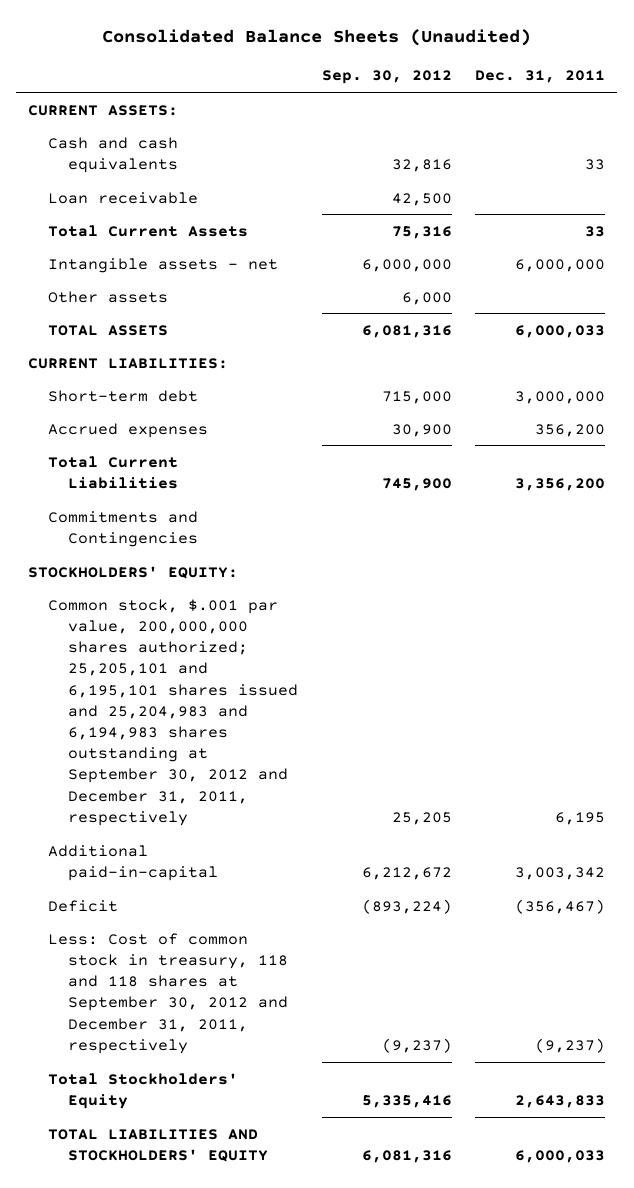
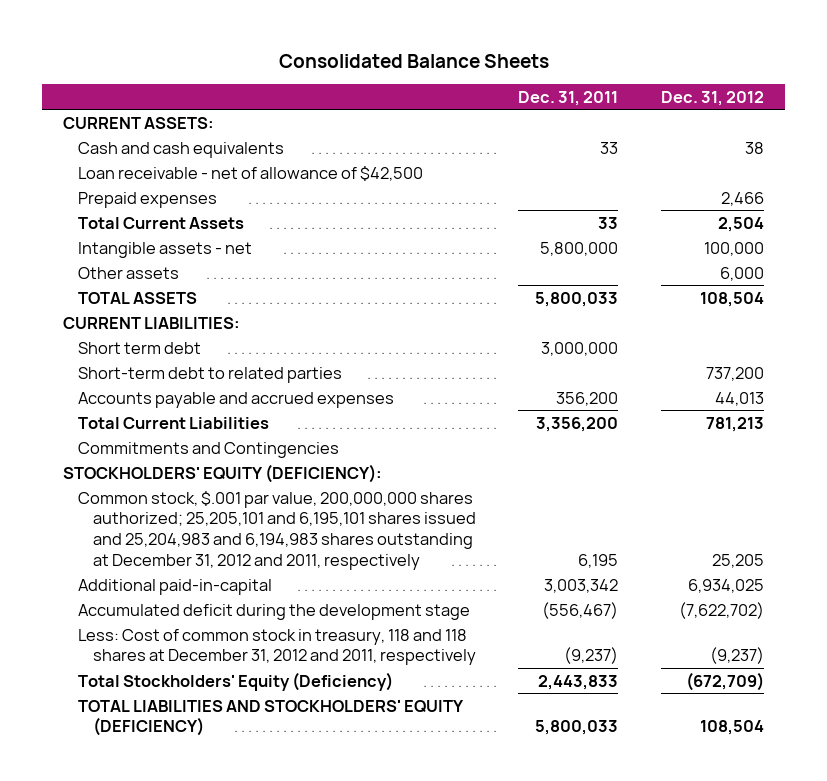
- Consolidated Balance Sheets (Unaudited)
+ Consolidated Balance Sheets
- | Sep. 30, 2012 | Dec. 31, 2011
+ | Dec. 31, 2011 | Dec. 31, 2012
- Loan receivable | 42,500 |
+ Loan receivable - net of allowance of $42,500
+ Prepaid expenses | | 2,466
- Intangible assets - net | 6,000,000 | 6,000,000
+ Intangible assets - net | 5,800,000 | 100,000
- TOTAL ASSETS | 6,081,316 | 6,000,033
+ TOTAL ASSETS | 5,800,033 | 108,504
- Short-term debt | 715,000 | 3,000,000
- Accrued expenses | 30,900 | 356,200
+ Short term debt | 3,000,000 |
+ Short-term debt to related parties | | 737,200
+ Accounts payable and accrued expenses | 356,200 | 44,013
- STOCKHOLDERS' EQUITY:
- Common stock, $.001 par value, 200,000,000 shares authorized; 25,205,101 and 6,195,101 shares issued and 25,204,983 and 6,194,983 shares outstanding at September 30, 2012 and December 31, 2011, respectively | 25,205 | 6,195
+ STOCKHOLDERS' EQUITY (DEFICIENCY):
+ Common stock, $.001 par value, 200,000,000 shares authorized; 25,205,101 and 6,195,101 shares issued and 25,204,983 and 6,194,983 shares outstanding at December 31, 2012 and 2011, respectively | 6,195 | 25,205
- Deficit | (893,224) | (356,467)
- Less: Cost of common stock in treasury, 118 and 118 shares at September 30, 2012 and December 31, 2011, respectively | (9,237) | (9,237)
- Total Stockholders' Equity | 5,335,416 | 2,643,833
- TOTAL LIABILITIES AND STOCKHOLDERS' EQUITY | 6,081,316 | 6,000,033
+ Accumulated deficit during the development stage | (556,467) | (7,622,702)
+ Less: Cost of common stock in treasury, 118 and 118 shares at December 31, 2012 and 2011, respectively | (9,237) | (9,237)
+ Total Stockholders' Equity (Deficiency) | 2,443,833 | (672,709)
+ TOTAL LIABILITIES AND STOCKHOLDERS' EQUITY (DEFICIENCY) | 5,800,033 | 108,504

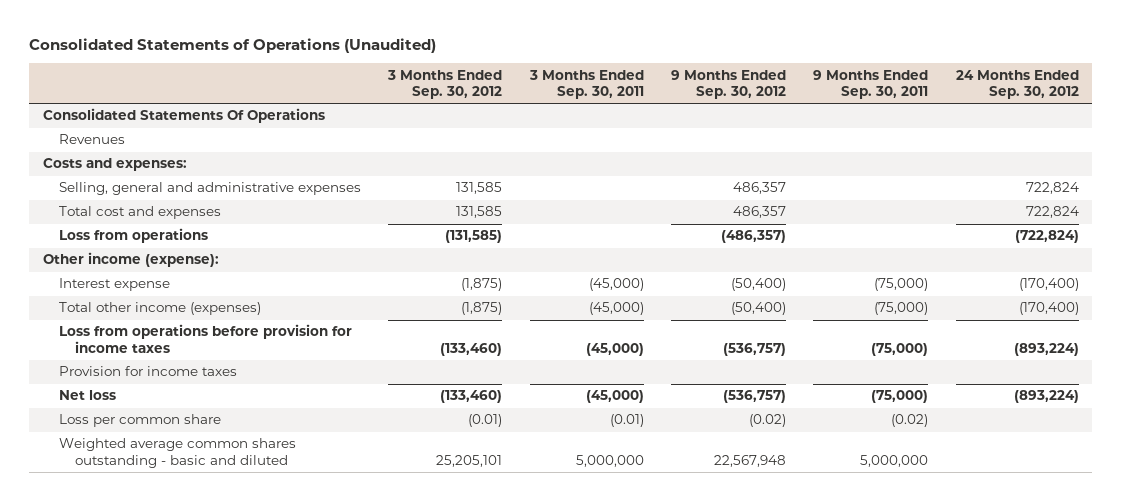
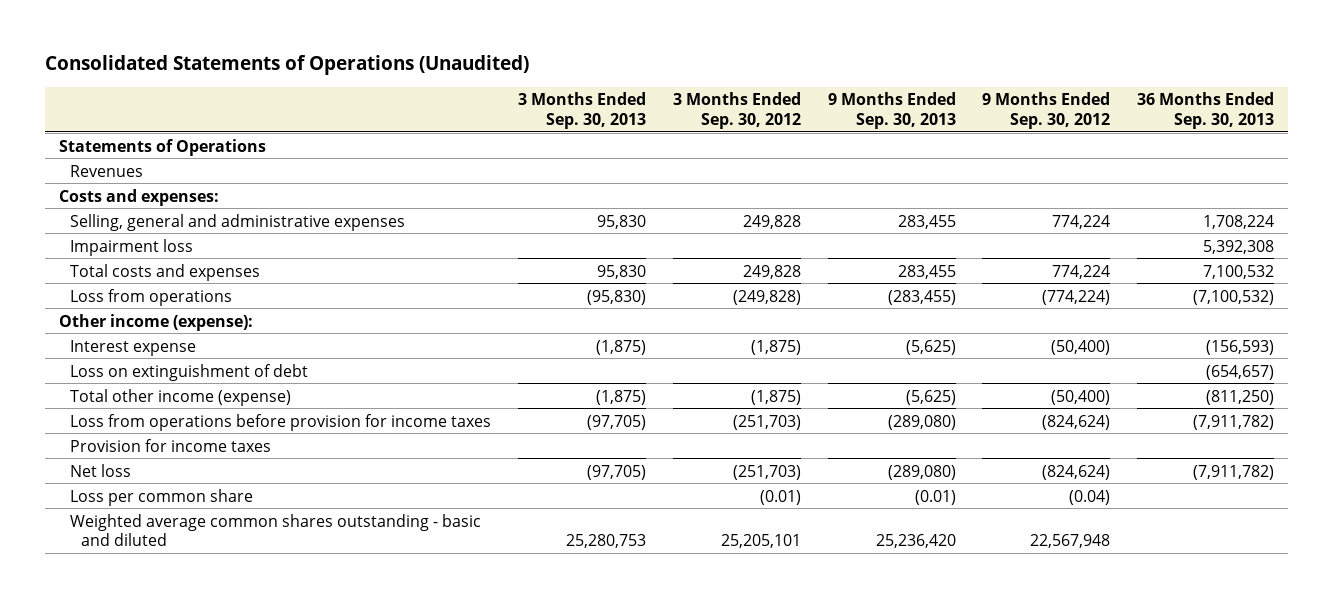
- | 3 Months Ended Sep. 30, 2012 | 3 Months Ended Sep. 30, 2011 | 9 Months Ended Sep. 30, 2012 | 9 Months Ended Sep. 30, 2011 | 24 Months Ended Sep. 30, 2012
+ | 3 Months Ended Sep. 30, 2013 | 3 Months Ended Sep. 30, 2012 | 9 Months Ended Sep. 30, 2013 | 9 Months Ended Sep. 30, 2012 | 36 Months Ended Sep. 30, 2013
- Consolidated Statements Of Operations
+ Statements of Operations
- Selling, general and administrative expenses | 131,585 | | 486,357 | | 722,824
- Total cost and expenses | 131,585 | | 486,357 | | 722,824
- Loss from operations | (131,585) | | (486,357) | | (722,824)
+ Selling, general and administrative expenses | 95,830 | 249,828 | 283,455 | 774,224 | 1,708,224
+ Impairment loss | | | | | 5,392,308
+ Total costs and expenses | 95,830 | 249,828 | 283,455 | 774,224 | 7,100,532
+ Loss from operations | (95,830) | (249,828) | (283,455) | (774,224) | (7,100,532)
- Total other income (expenses) | (1,875) | (45,000) | (50,400) | (75,000) | (170,400)
- Loss from operations before provision for income taxes | (133,460) | (45,000) | (536,757) | (75,000) | (893,224)
+ Loss on extinguishment of debt | | | | | (654,657)
+ Total other income (expense) | (1,875) | (1,875) | (5,625) | (50,400) | (811,250)
+ Loss from operations before provision for income taxes | (97,705) | (251,703) | (289,080) | (824,624) | (7,911,782)
- Net loss | (133,460) | (45,000) | (536,757) | (75,000) | (893,224)
- Loss per common share | (0.01) | (0.01) | (0.02) | (0.02) |
+ Net loss | (97,705) | (251,703) | (289,080) | (824,624) | (7,911,782)
+ Loss per common share | | (0.01) | (0.01) | (0.04) |

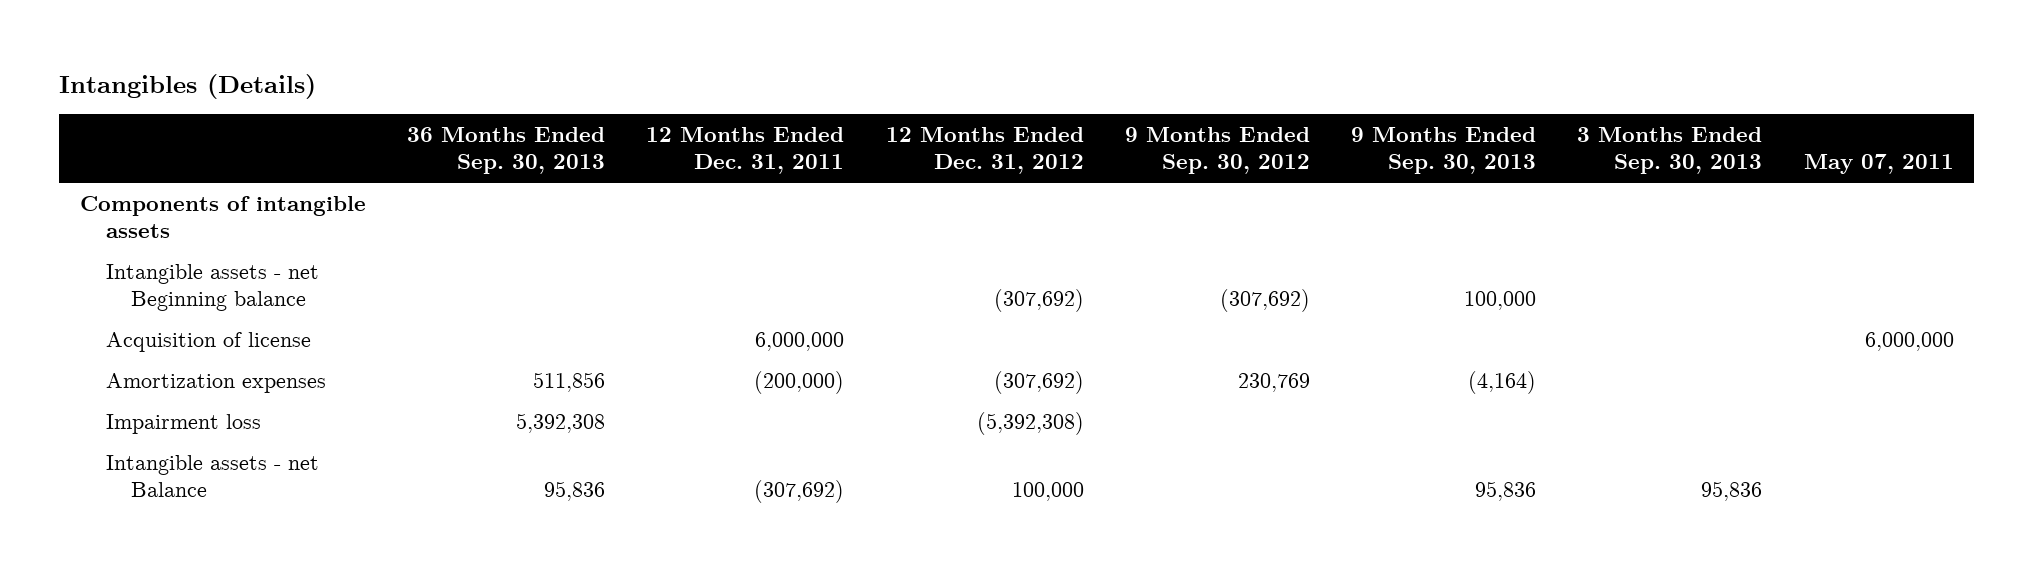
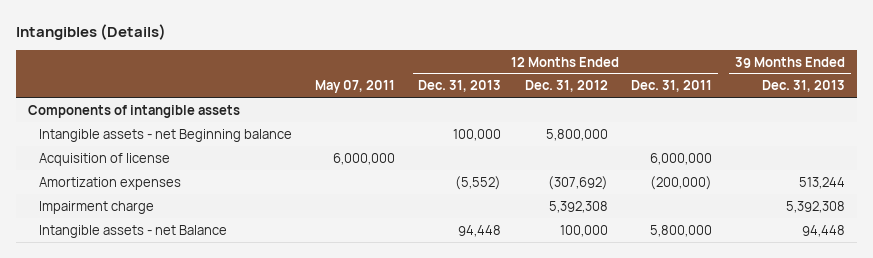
- | 36 Months Ended Sep. 30, 2013 | 12 Months Ended Dec. 31, 2011 | 12 Months Ended Dec. 31, 2012 | 9 Months Ended Sep. 30, 2012 | 9 Months Ended Sep. 30, 2013 | 3 Months Ended Sep. 30, 2013 | May 07, 2011
+ | May 07, 2011 | 12 Months Ended Dec. 31, 2013 | 12 Months Ended Dec. 31, 2012 | 12 Months Ended Dec. 31, 2011 | 39 Months Ended Dec. 31, 2013
- Intangible assets - net Beginning balance | | | (307,692) | (307,692) | 100,000 | |
+ Intangible assets - net Beginning balance | | 100,000 | 5,800,000 | |
- Impairment loss | 5,392,308 | | (5,392,308) | | | |
- Intangible assets - net Balance | 95,836 | (307,692) | 100,000 | | 95,836 | 95,836 |
+ Impairment charge | | | 5,392,308 | | 5,392,308
+ Intangible assets - net Balance | | 94,448 | 100,000 | 5,800,000 | 94,448

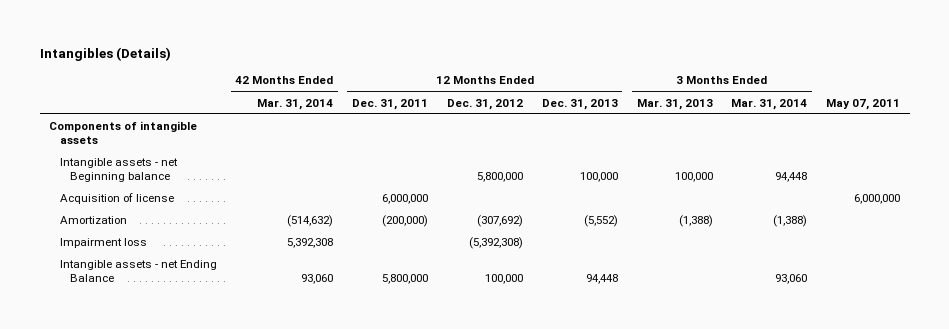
- | May 07, 2011 | 12 Months Ended Dec. 31, 2013 | 12 Months Ended Dec. 31, 2012 | 12 Months Ended Dec. 31, 2011 | 39 Months Ended Dec. 31, 2013
+ | 42 Months Ended Mar. 31, 2014 | 12 Months Ended Dec. 31, 2011 | 12 Months Ended Dec. 31, 2012 | 12 Months Ended Dec. 31, 2013 | 3 Months Ended Mar. 31, 2013 | 3 Months Ended Mar. 31, 2014 | May 07, 2011
- Amortization expenses | | (5,552) | (307,692) | (200,000) | 513,244
- Impairment charge | | | 5,392,308 | | 5,392,308
- Intangible assets - net Balance | | 94,448 | 100,000 | 5,800,000 | 94,448
+ Amortization | (514,632) | (200,000) | (307,692) | (5,552) | (1,388) | (1,388) |
+ Impairment loss | 5,392,308 | | (5,392,308) | | | |
+ Intangible assets - net Ending Balance | 93,060 | 5,800,000 | 100,000 | 94,448 | | 93,060 |

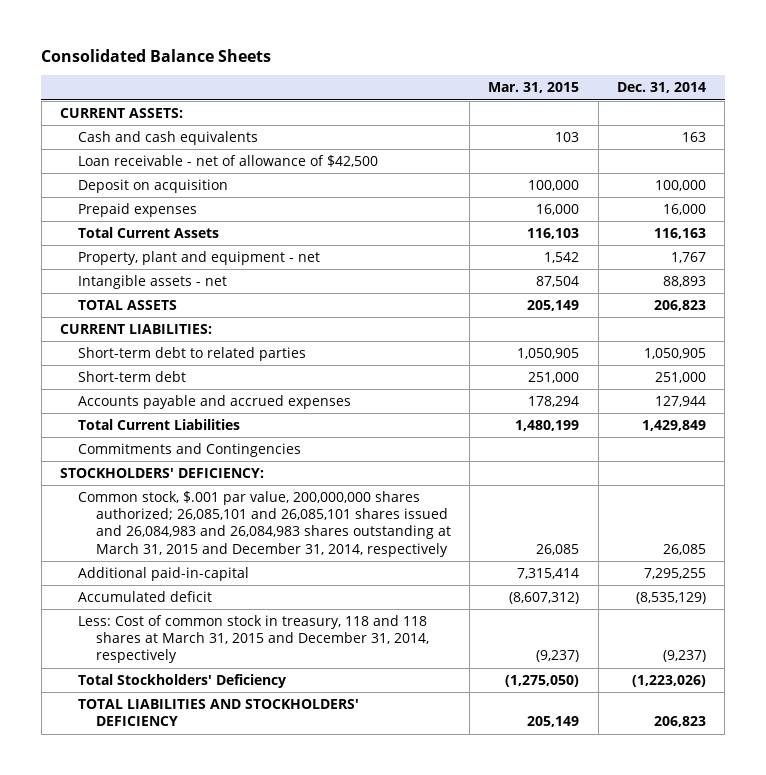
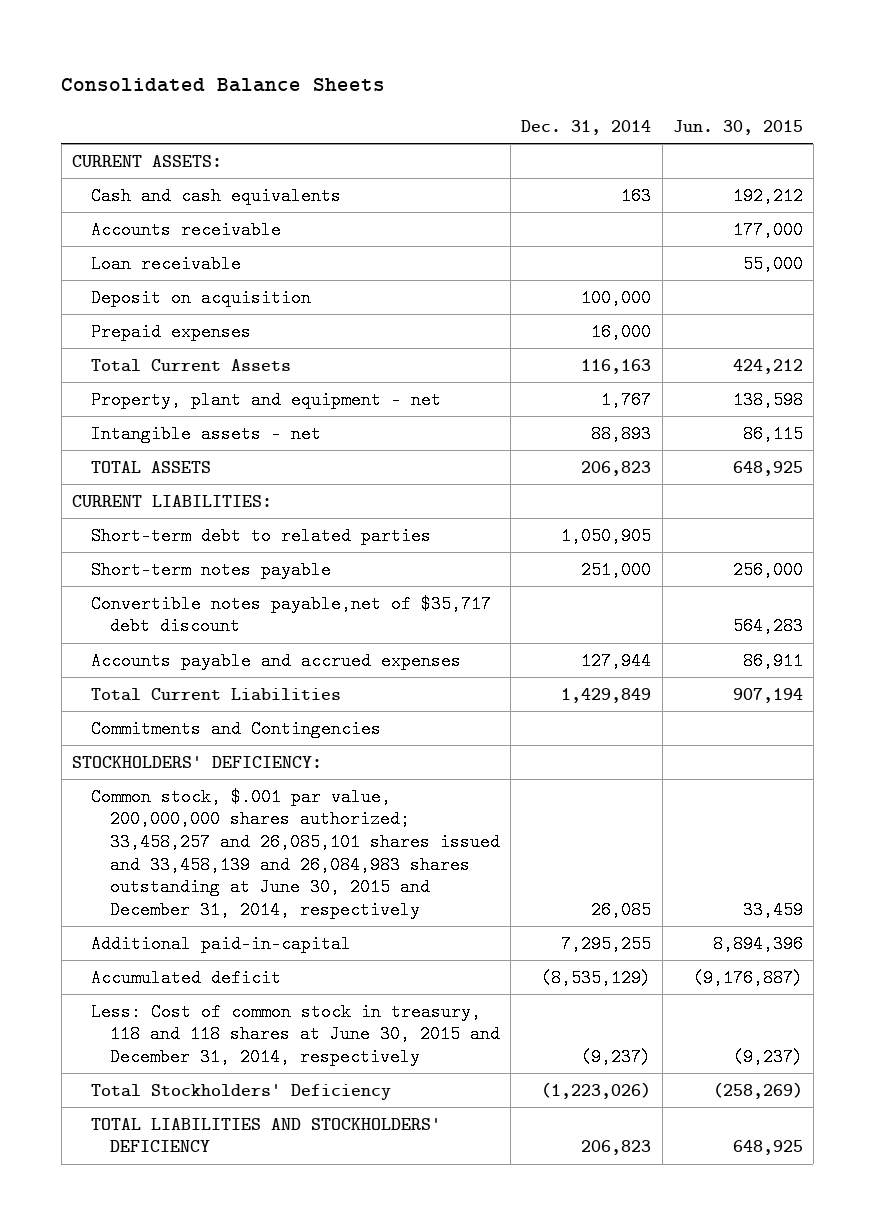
- | Mar. 31, 2015 | Dec. 31, 2014
+ | Dec. 31, 2014 | Jun. 30, 2015
- Loan receivable - net of allowance of $42,500
+ Accounts receivable | | 177,000
+ Loan receivable | | 55,000
- Short-term debt | 251,000 | 251,000
+ Short-term notes payable | 251,000 | 256,000
+ Convertible notes payable,net of $35,717 debt discount | | 564,283
- Common stock, $.001 par value, 200,000,000 shares authorized; 26,085,101 and 26,085,101 shares issued and 26,084,983 and 26,084,983 shares outstanding at March 31, 2015 and December 31, 2014, respectively | 26,085 | 26,085
+ Common stock, $.001 par value, 200,000,000 shares authorized; 33,458,257 and 26,085,101 shares issued and 33,458,139 and 26,084,983 shares outstanding at June 30, 2015 and December 31, 2014, respectively | 26,085 | 33,459
- Less: Cost of common stock in treasury, 118 and 118 shares at March 31, 2015 and December 31, 2014, respectively | (9,237) | (9,237)
+ Less: Cost of common stock in treasury, 118 and 118 shares at June 30, 2015 and December 31, 2014, respectively | (9,237) | (9,237)

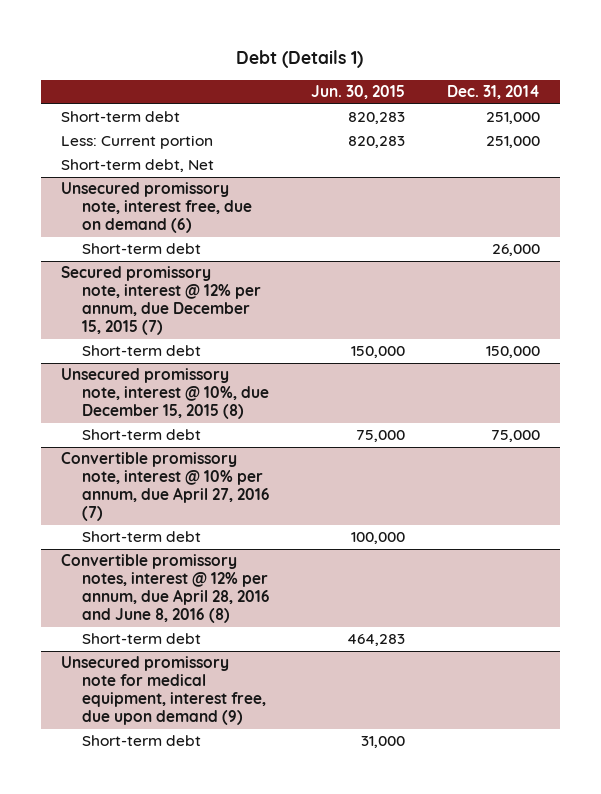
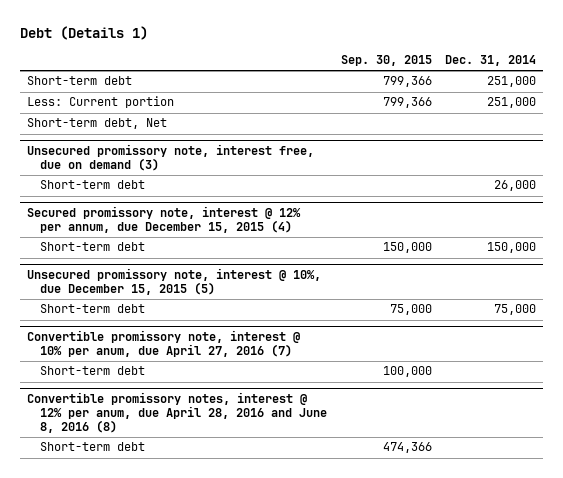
- | Jun. 30, 2015 | Dec. 31, 2014
+ | Sep. 30, 2015 | Dec. 31, 2014
- Unsecured promissory note, interest free, due on demand (6)
+ Unsecured promissory note, interest free, due on demand (3)
- Secured promissory note, interest @ 12% per annum, due December 15, 2015 (7)
+ Secured promissory note, interest @ 12% per annum, due December 15, 2015 (4)
- Unsecured promissory note, interest @ 10%, due December 15, 2015 (8)
+ Unsecured promissory note, interest @ 10%, due December 15, 2015 (5)
- Convertible promissory note, interest @ 10% per annum, due April 27, 2016 (7)
- Short-term debt | 100,000 |
- Convertible promissory notes, interest @ 12% per annum, due April 28, 2016 and June 8, 2016 (8)
+ Convertible promissory note, interest @ 10% per anum, due April 27, 2016 (7)
- Unsecured promissory note for medical equipment, interest free, due upon demand (9)
+ Convertible promissory notes, interest @ 12% per anum, due April 28, 2016 and June 8, 2016 (8)

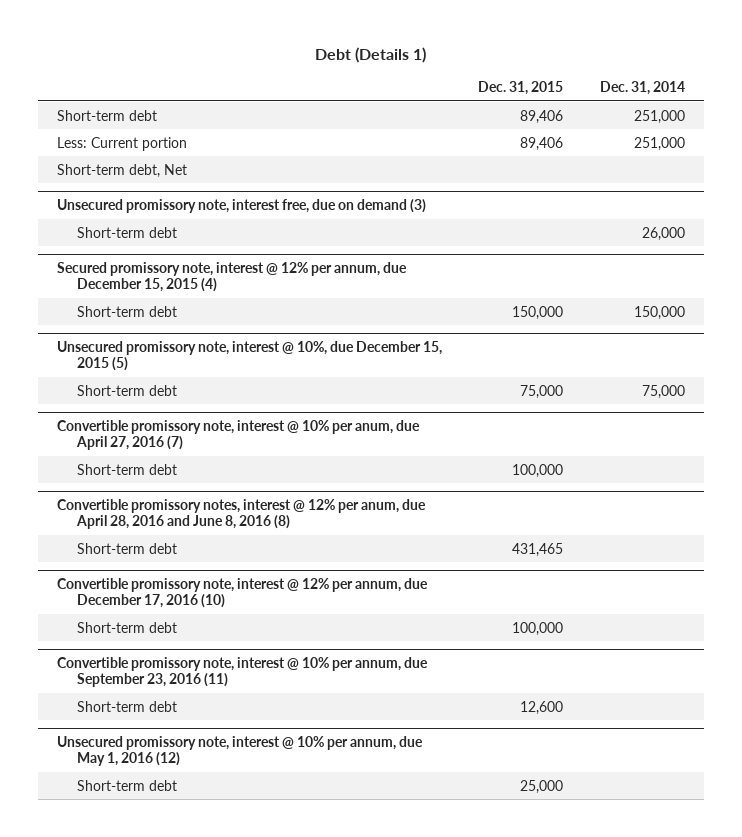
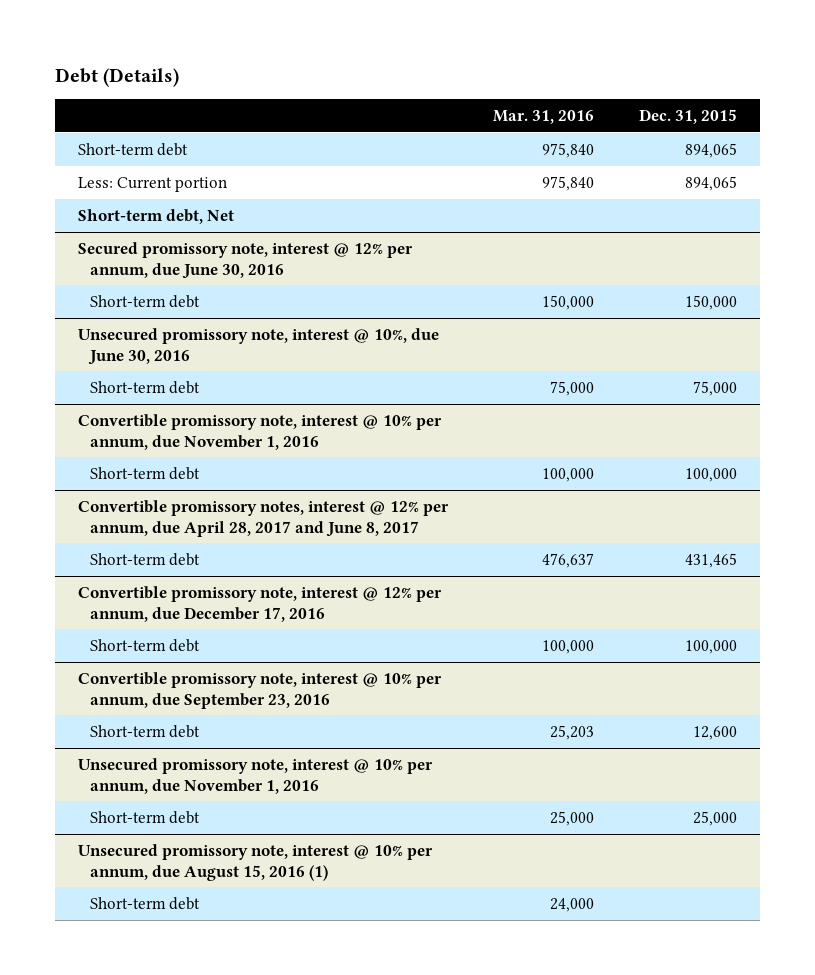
- Debt (Details 1)
+ Debt (Details)
- | Dec. 31, 2015 | Dec. 31, 2014
+ | Mar. 31, 2016 | Dec. 31, 2015
- Short-term debt | 89,406 | 251,000
- Less: Current portion | 89,406 | 251,000
+ Short-term debt | 975,840 | 894,065
+ Less: Current portion | 975,840 | 894,065
- Unsecured promissory note, interest free, due on demand (3)
- Short-term debt | | 26,000
- Secured promissory note, interest @ 12% per annum, due December 15, 2015 (4)
+ Secured promissory note, interest @ 12% per annum, due June 30, 2016
- Unsecured promissory note, interest @ 10%, due December 15, 2015 (5)
+ Unsecured promissory note, interest @ 10%, due June 30, 2016
- Convertible promissory note, interest @ 10% per anum, due April 27, 2016 (7)
+ Convertible promissory note, interest @ 10% per annum, due November 1, 2016
- Convertible promissory notes, interest @ 12% per anum, due April 28, 2016 and June 8, 2016 (8)
+ Convertible promissory notes, interest @ 12% per annum, due April 28, 2017 and June 8, 2017
- Convertible promissory note, interest @ 12% per annum, due December 17, 2016 (10)
+ Convertible promissory note, interest @ 12% per annum, due December 17, 2016
- Convertible promissory note, interest @ 10% per annum, due September 23, 2016 (11)
+ Convertible promissory note, interest @ 10% per annum, due September 23, 2016
- Unsecured promissory note, interest @ 10% per annum, due May 1, 2016 (12)
+ Unsecured promissory note, interest @ 10% per annum, due November 1, 2016
+ Unsecured promissory note, interest @ 10% per annum, due August 15, 2016 (1)
+ Short-term debt | 24,000 |

